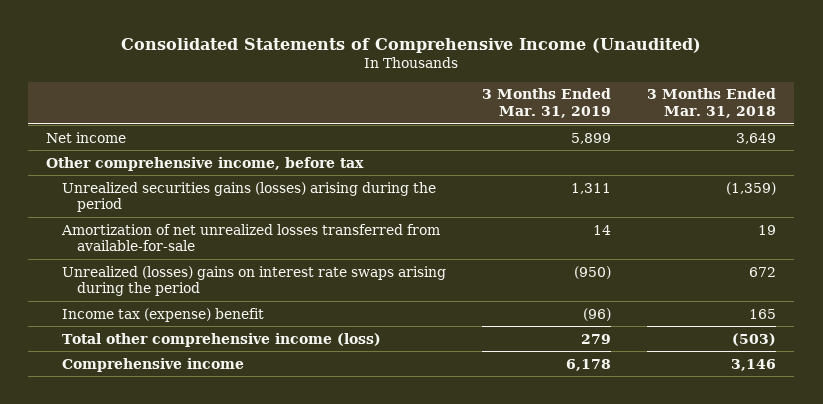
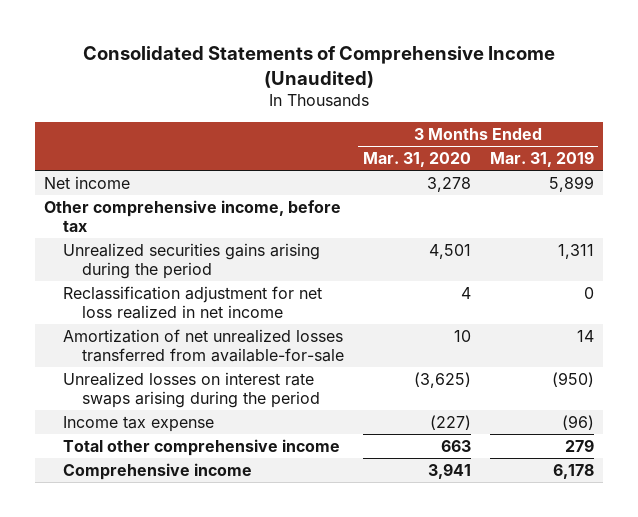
- | 3 Months Ended Mar. 31, 2019 | 3 Months Ended Mar. 31, 2018
+ | 3 Months Ended Mar. 31, 2020 | 3 Months Ended Mar. 31, 2019
- Unrealized securities gains (losses) arising during the period | 1,311 | (1,359)
+ Unrealized securities gains arising during the period | 4,501 | 1,311
+ Reclassification adjustment for net loss realized in net income | 4 | 0
- Unrealized (losses) gains on interest rate swaps arising during the period | (950) | 672
- Income tax (expense) benefit | (96) | 165
- Total other comprehensive income (loss) | 279 | (503)
+ Unrealized losses on interest rate swaps arising during the period | (3,625) | (950)
+ Income tax expense | (227) | (96)
+ Total other comprehensive income | 663 | 279

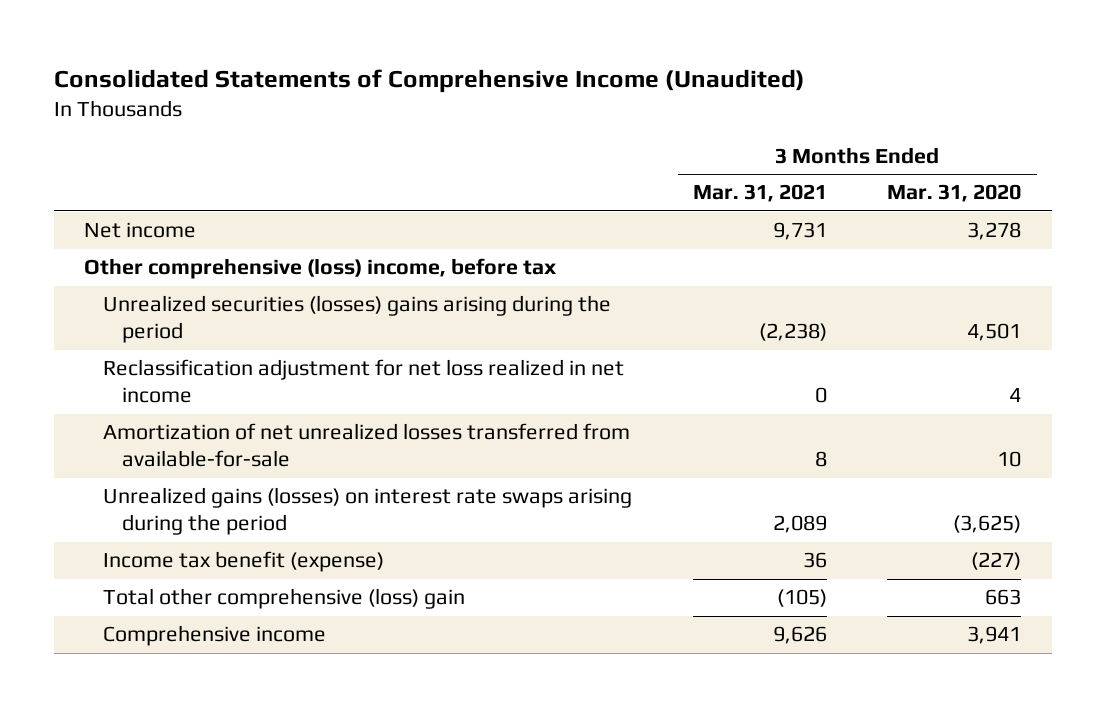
- | 3 Months Ended Mar. 31, 2020 | 3 Months Ended Mar. 31, 2019
+ | 3 Months Ended Mar. 31, 2021 | 3 Months Ended Mar. 31, 2020
- Other comprehensive income, before tax
- Unrealized securities gains arising during the period | 4,501 | 1,311
+ Other comprehensive (loss) income, before tax
+ Unrealized securities (losses) gains arising during the period | (2,238) | 4,501
- Unrealized losses on interest rate swaps arising during the period | (3,625) | (950)
- Income tax expense | (227) | (96)
- Total other comprehensive income | 663 | 279
+ Unrealized gains (losses) on interest rate swaps arising during the period | 2,089 | (3,625)
+ Income tax benefit (expense) | 36 | (227)
+ Total other comprehensive (loss) gain | (105) | 663

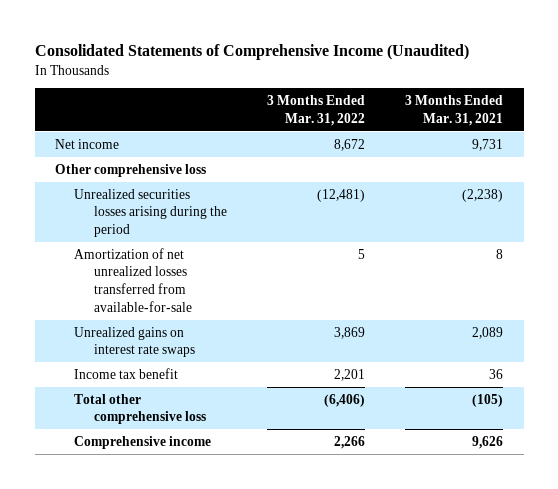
- | 3 Months Ended Mar. 31, 2021 | 3 Months Ended Mar. 31, 2020
+ | 3 Months Ended Mar. 31, 2022 | 3 Months Ended Mar. 31, 2021
- Other comprehensive (loss) income, before tax
- Unrealized securities (losses) gains arising during the period | (2,238) | 4,501
- Reclassification adjustment for net loss realized in net income | 0 | 4
+ Other comprehensive loss
+ Unrealized securities losses arising during the period | (12,481) | (2,238)
- Unrealized gains (losses) on interest rate swaps arising during the period | 2,089 | (3,625)
- Income tax benefit (expense) | 36 | (227)
- Total other comprehensive (loss) gain | (105) | 663
+ Unrealized gains on interest rate swaps | 3,869 | 2,089
+ Income tax benefit | 2,201 | 36
+ Total other comprehensive loss | (6,406) | (105)

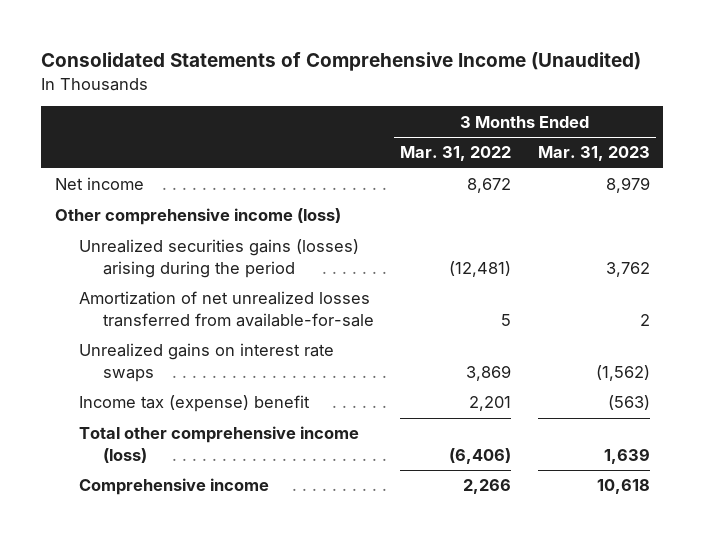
- | 3 Months Ended Mar. 31, 2022 | 3 Months Ended Mar. 31, 2021
+ | 3 Months Ended Mar. 31, 2022 | 3 Months Ended Mar. 31, 2023
- Other comprehensive loss
- Unrealized securities losses arising during the period | (12,481) | (2,238)
+ Other comprehensive income (loss)
+ Unrealized securities gains (losses) arising during the period | (12,481) | 3,762
- Income tax benefit | 2,201 | 36
- Total other comprehensive loss | (6,406) | (105)
+ Income tax (expense) benefit | 2,201 | (563)
+ Total other comprehensive income (loss) | (6,406) | 1,639

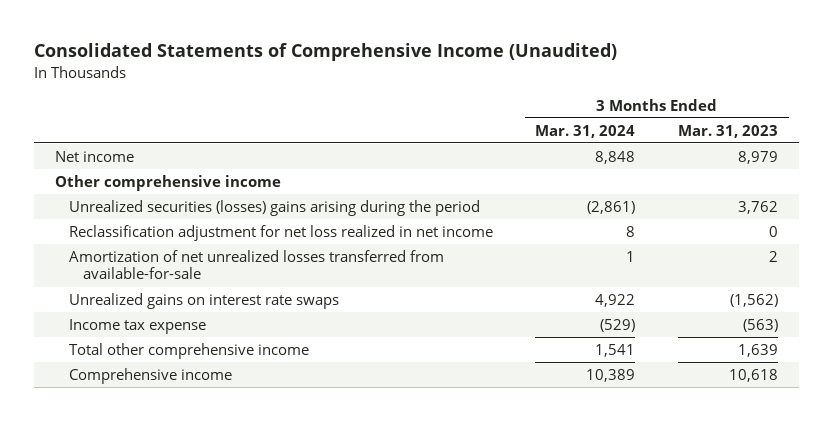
- | 3 Months Ended Mar. 31, 2022 | 3 Months Ended Mar. 31, 2023
+ | 3 Months Ended Mar. 31, 2024 | 3 Months Ended Mar. 31, 2023
- Other comprehensive income (loss)
- Unrealized securities gains (losses) arising during the period | (12,481) | 3,762
+ Other comprehensive income
+ Unrealized securities (losses) gains arising during the period | (2,861) | 3,762
+ Reclassification adjustment for net loss realized in net income | 8 | 0
- Income tax (expense) benefit | 2,201 | (563)
- Total other comprehensive income (loss) | (6,406) | 1,639
+ Income tax expense | (529) | (563)
+ Total other comprehensive income | 1,541 | 1,639

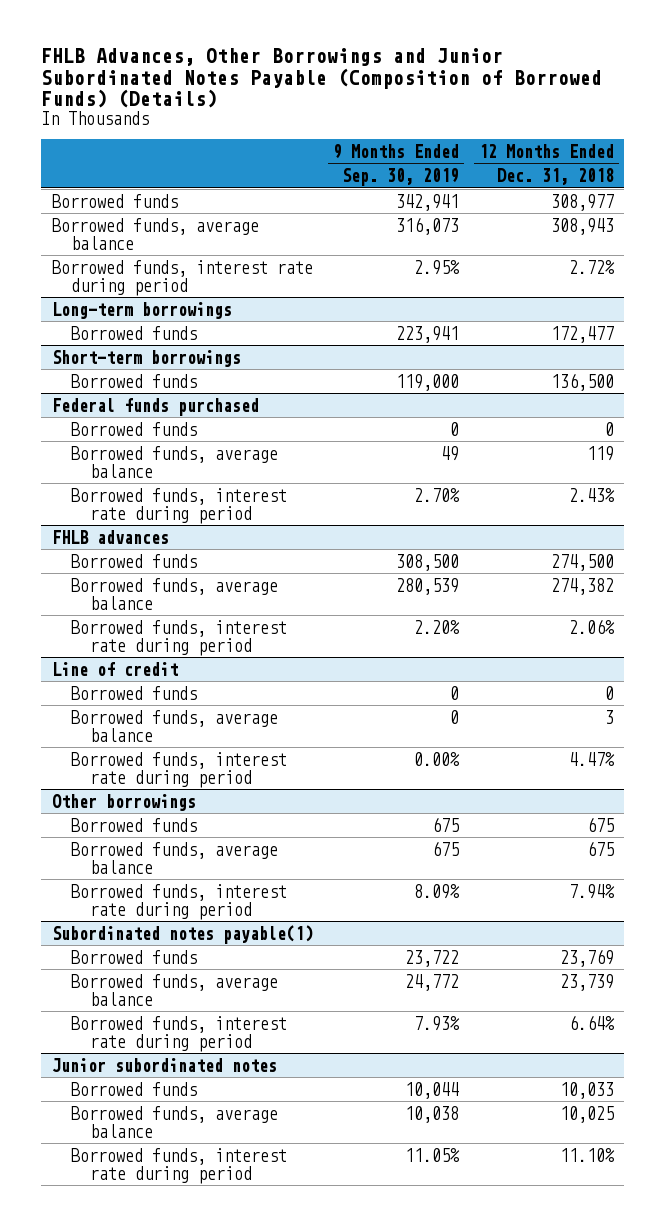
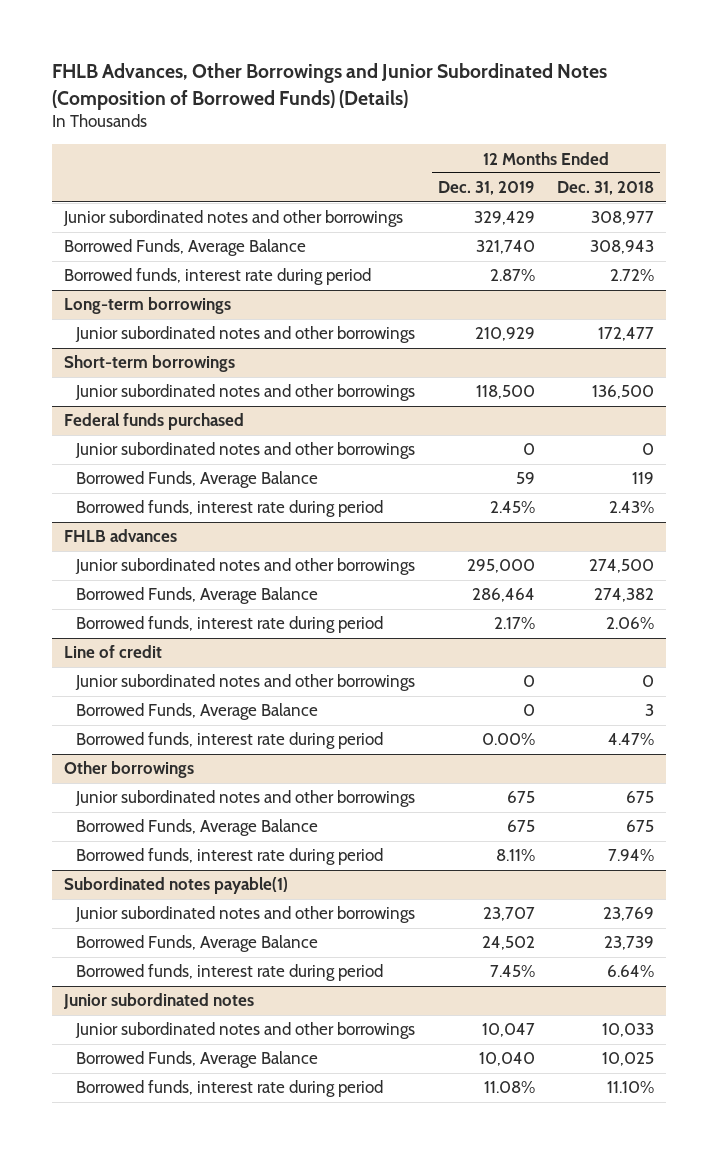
- FHLB Advances, Other Borrowings and Junior Subordinated Notes Payable (Composition of Borrowed Funds) (Details)
+ FHLB Advances, Other Borrowings and Junior Subordinated Notes (Composition of Borrowed Funds) (Details)
- | 9 Months Ended Sep. 30, 2019 | 12 Months Ended Dec. 31, 2018
+ | 12 Months Ended Dec. 31, 2019 | 12 Months Ended Dec. 31, 2018
- Borrowed funds | 342,941 | 308,977
- Borrowed funds, average balance | 316,073 | 308,943
+ Junior subordinated notes and other borrowings | 329,429 | 308,977
+ Borrowed Funds, Average Balance | 321,740 | 308,943
@ Long-term borrowings
- Borrowed funds | 223,941 | 172,477
+ Junior subordinated notes and other borrowings | 210,929 | 172,477
@ Short-term borrowings
- Borrowed funds | 119,000 | 136,500
+ Junior subordinated notes and other borrowings | 118,500 | 136,500
@ Federal funds purchased
- Borrowed funds | 0 | 0
- Borrowed funds, average balance | 49 | 119
+ Junior subordinated notes and other borrowings | 0 | 0
+ Borrowed Funds, Average Balance | 59 | 119
@ FHLB advances
- Borrowed funds | 308,500 | 274,500
- Borrowed funds, average balance | 280,539 | 274,382
+ Junior subordinated notes and other borrowings | 295,000 | 274,500
+ Borrowed Funds, Average Balance | 286,464 | 274,382
@ Line of credit
- Borrowed funds | 0 | 0
- Borrowed funds, average balance | 0 | 3
+ Junior subordinated notes and other borrowings | 0 | 0
+ Borrowed Funds, Average Balance | 0 | 3
@ Other borrowings
- Borrowed funds | 675 | 675
- Borrowed funds, average balance | 675 | 675
+ Junior subordinated notes and other borrowings | 675 | 675
+ Borrowed Funds, Average Balance | 675 | 675
@ Subordinated notes payable(1)
- Borrowed funds | 23,722 | 23,769
- Borrowed funds, average balance | 24,772 | 23,739
+ Junior subordinated notes and other borrowings | 23,707 | 23,769
+ Borrowed Funds, Average Balance | 24,502 | 23,739
@ Junior subordinated notes
- Borrowed funds | 10,044 | 10,033
- Borrowed funds, average balance | 10,038 | 10,025
+ Junior subordinated notes and other borrowings | 10,047 | 10,033
+ Borrowed Funds, Average Balance | 10,040 | 10,025

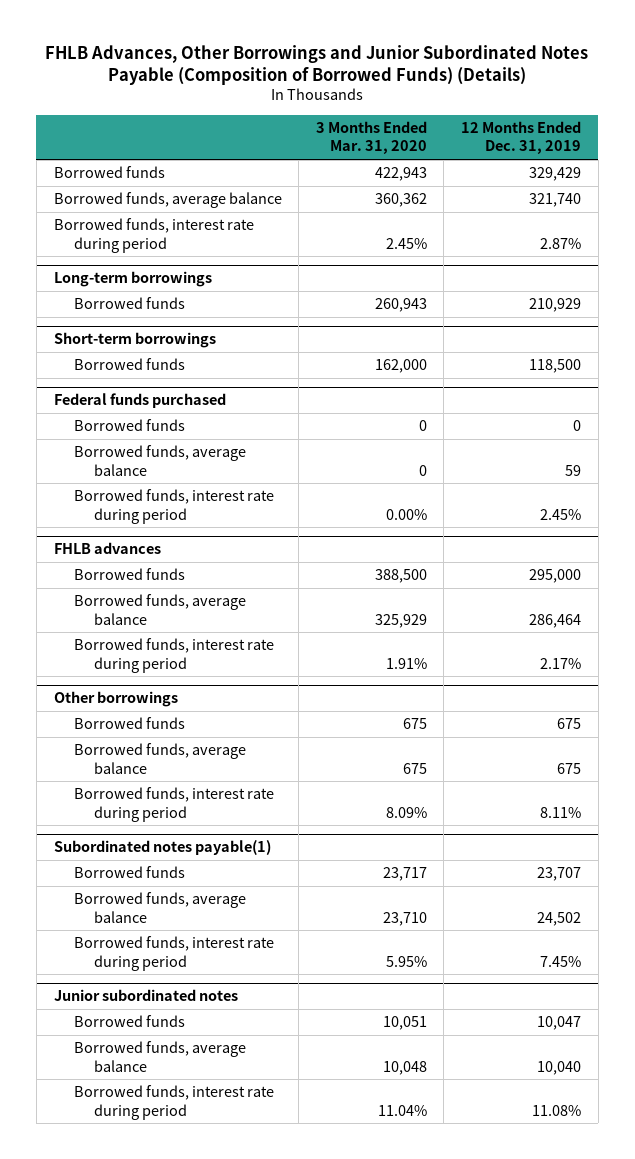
- FHLB Advances, Other Borrowings and Junior Subordinated Notes (Composition of Borrowed Funds) (Details)
+ FHLB Advances, Other Borrowings and Junior Subordinated Notes Payable (Composition of Borrowed Funds) (Details)
- | 12 Months Ended Dec. 31, 2019 | 12 Months Ended Dec. 31, 2018
+ | 3 Months Ended Mar. 31, 2020 | 12 Months Ended Dec. 31, 2019
- Junior subordinated notes and other borrowings | 329,429 | 308,977
- Borrowed Funds, Average Balance | 321,740 | 308,943
+ Borrowed funds | 422,943 | 329,429
+ Borrowed funds, average balance | 360,362 | 321,740
@ Long-term borrowings
- Junior subordinated notes and other borrowings | 210,929 | 172,477
+ Borrowed funds | 260,943 | 210,929
@ Short-term borrowings
- Junior subordinated notes and other borrowings | 118,500 | 136,500
+ Borrowed funds | 162,000 | 118,500
@ Federal funds purchased
- Junior subordinated notes and other borrowings | 0 | 0
- Borrowed Funds, Average Balance | 59 | 119
+ Borrowed funds | 0 | 0
+ Borrowed funds, average balance | 0 | 59
@ FHLB advances
- Junior subordinated notes and other borrowings | 295,000 | 274,500
- Borrowed Funds, Average Balance | 286,464 | 274,382
+ Borrowed funds | 388,500 | 295,000
+ Borrowed funds, average balance | 325,929 | 286,464
- Line of credit
- Junior subordinated notes and other borrowings | 0 | 0
- Borrowed Funds, Average Balance | 0 | 3
- Borrowed funds, interest rate during period | 0.00% | 4.47%
@ Other borrowings
- Junior subordinated notes and other borrowings | 675 | 675
- Borrowed Funds, Average Balance | 675 | 675
+ Borrowed funds | 675 | 675
+ Borrowed funds, average balance | 675 | 675
@ Subordinated notes payable(1)
- Junior subordinated notes and other borrowings | 23,707 | 23,769
- Borrowed Funds, Average Balance | 24,502 | 23,739
+ Borrowed funds | 23,717 | 23,707
+ Borrowed funds, average balance | 23,710 | 24,502
@ Junior subordinated notes
- Junior subordinated notes and other borrowings | 10,047 | 10,033
- Borrowed Funds, Average Balance | 10,040 | 10,025
+ Borrowed funds | 10,051 | 10,047
+ Borrowed funds, average balance | 10,048 | 10,040

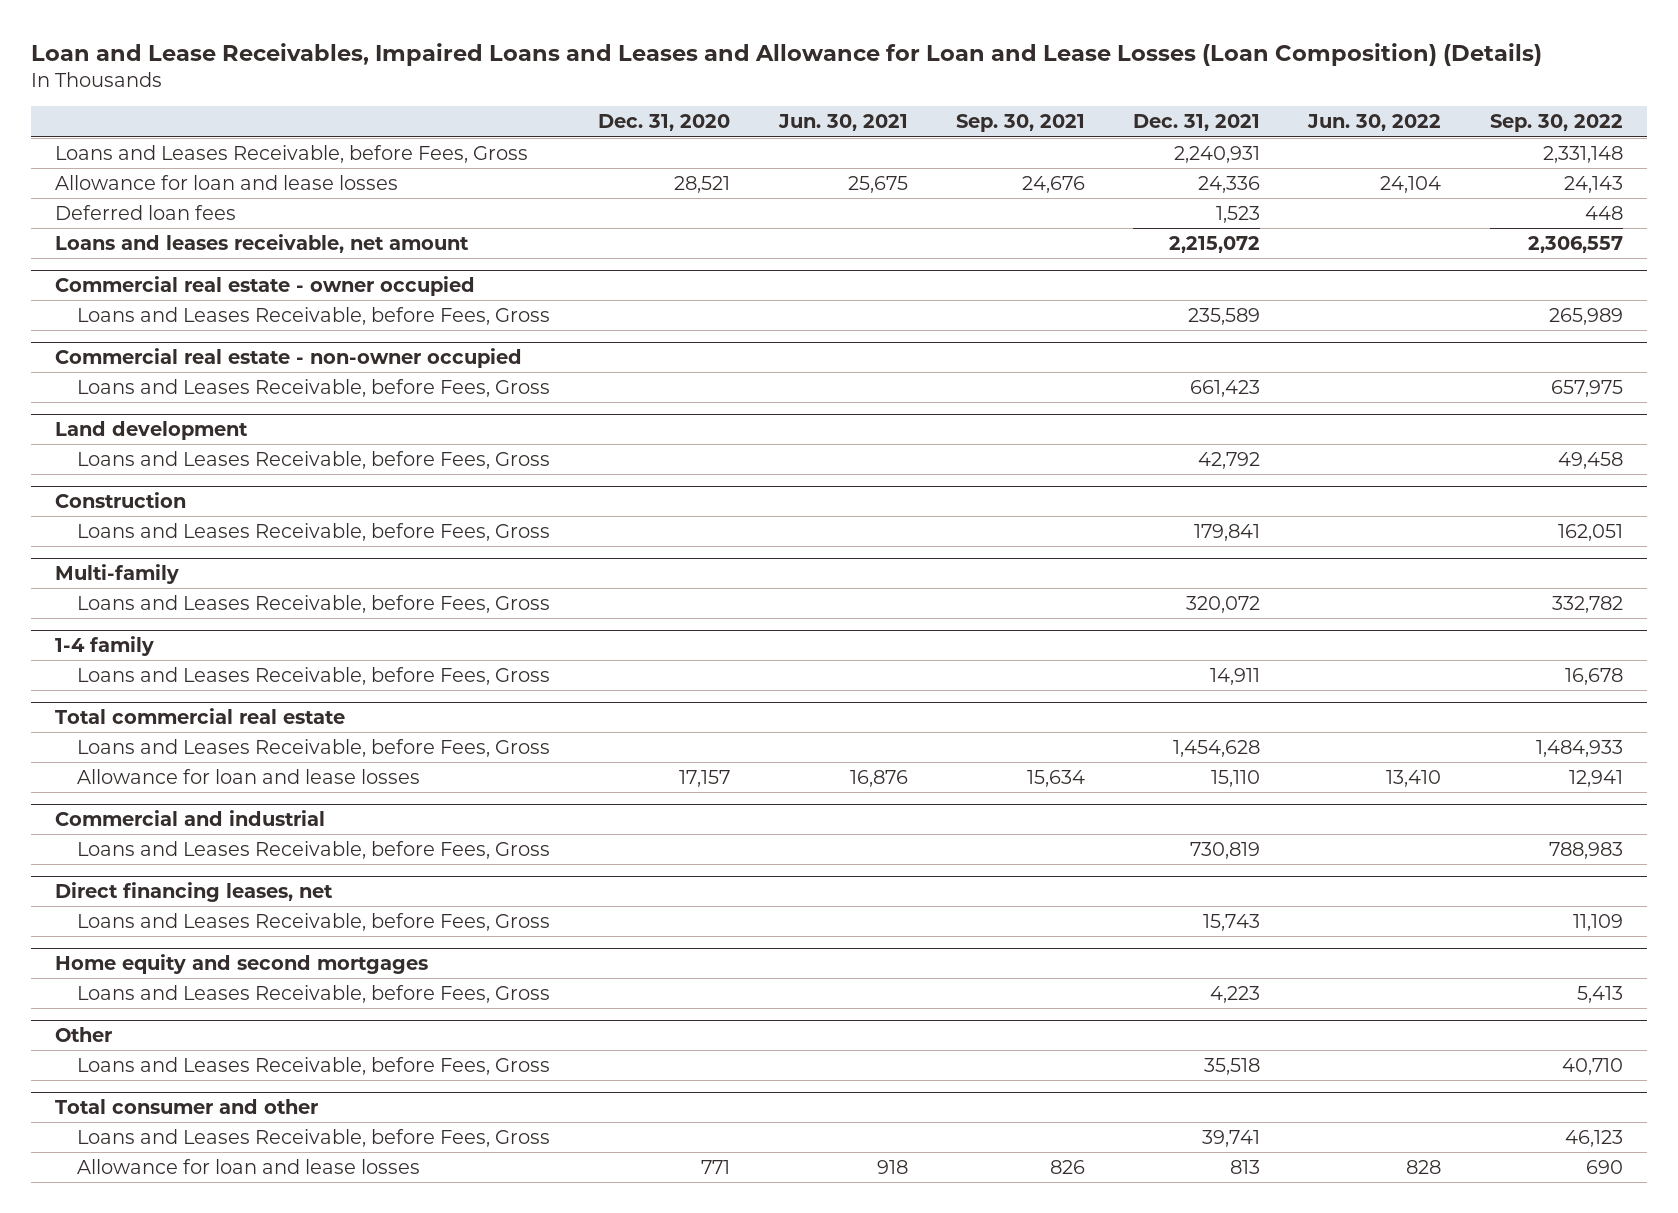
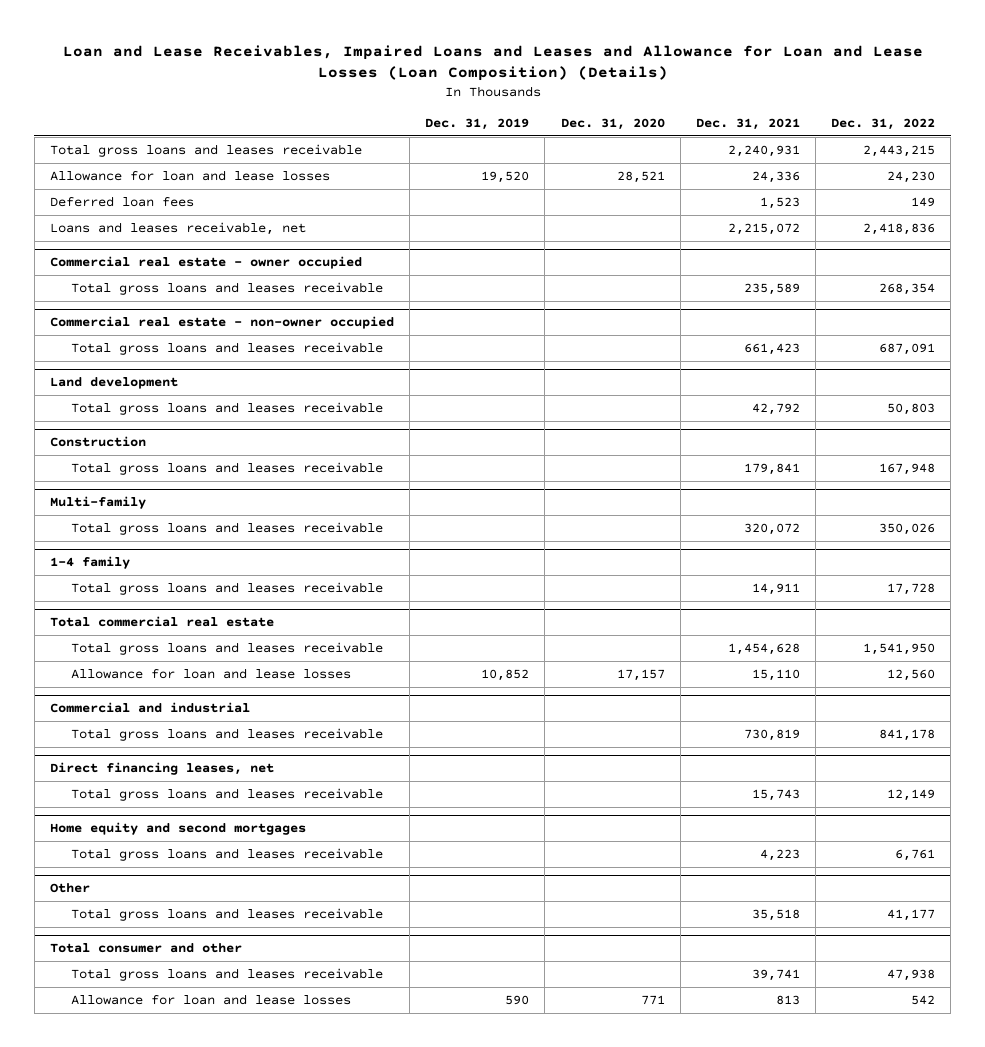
- | Dec. 31, 2020 | Jun. 30, 2021 | Sep. 30, 2021 | Dec. 31, 2021 | Jun. 30, 2022 | Sep. 30, 2022
+ | Dec. 31, 2019 | Dec. 31, 2020 | Dec. 31, 2021 | Dec. 31, 2022
- Loans and Leases Receivable, before Fees, Gross | | | | 2,240,931 | | 2,331,148
+ Total gross loans and leases receivable | | | 2,240,931 | 2,443,215
- Loans and leases receivable, net amount | | | | 2,215,072 | | 2,306,557
+ Loans and leases receivable, net | | | 2,215,072 | 2,418,836
@ Commercial real estate - owner occupied
- Loans and Leases Receivable, before Fees, Gross | | | | 235,589 | | 265,989
+ Total gross loans and leases receivable | | | 235,589 | 268,354
@ Commercial real estate - non-owner occupied
- Loans and Leases Receivable, before Fees, Gross | | | | 661,423 | | 657,975
+ Total gross loans and leases receivable | | | 661,423 | 687,091
@ Land development
- Loans and Leases Receivable, before Fees, Gross | | | | 42,792 | | 49,458
+ Total gross loans and leases receivable | | | 42,792 | 50,803
@ Construction
- Loans and Leases Receivable, before Fees, Gross | | | | 179,841 | | 162,051
+ Total gross loans and leases receivable | | | 179,841 | 167,948
@ Multi-family
- Loans and Leases Receivable, before Fees, Gross | | | | 320,072 | | 332,782
+ Total gross loans and leases receivable | | | 320,072 | 350,026
@ 1-4 family
- Loans and Leases Receivable, before Fees, Gross | | | | 14,911 | | 16,678
+ Total gross loans and leases receivable | | | 14,911 | 17,728
@ Total commercial real estate
- Loans and Leases Receivable, before Fees, Gross | | | | 1,454,628 | | 1,484,933
+ Total gross loans and leases receivable | | | 1,454,628 | 1,541,950
@ Commercial and industrial
- Loans and Leases Receivable, before Fees, Gross | | | | 730,819 | | 788,983
+ Total gross loans and leases receivable | | | 730,819 | 841,178
@ Direct financing leases, net
- Loans and Leases Receivable, before Fees, Gross | | | | 15,743 | | 11,109
+ Total gross loans and leases receivable | | | 15,743 | 12,149
@ Home equity and second mortgages
- Loans and Leases Receivable, before Fees, Gross | | | | 4,223 | | 5,413
+ Total gross loans and leases receivable | | | 4,223 | 6,761
@ Other
- Loans and Leases Receivable, before Fees, Gross | | | | 35,518 | | 40,710
+ Total gross loans and leases receivable | | | 35,518 | 41,177
@ Total consumer and other
- Loans and Leases Receivable, before Fees, Gross | | | | 39,741 | | 46,123
+ Total gross loans and leases receivable | | | 39,741 | 47,938

